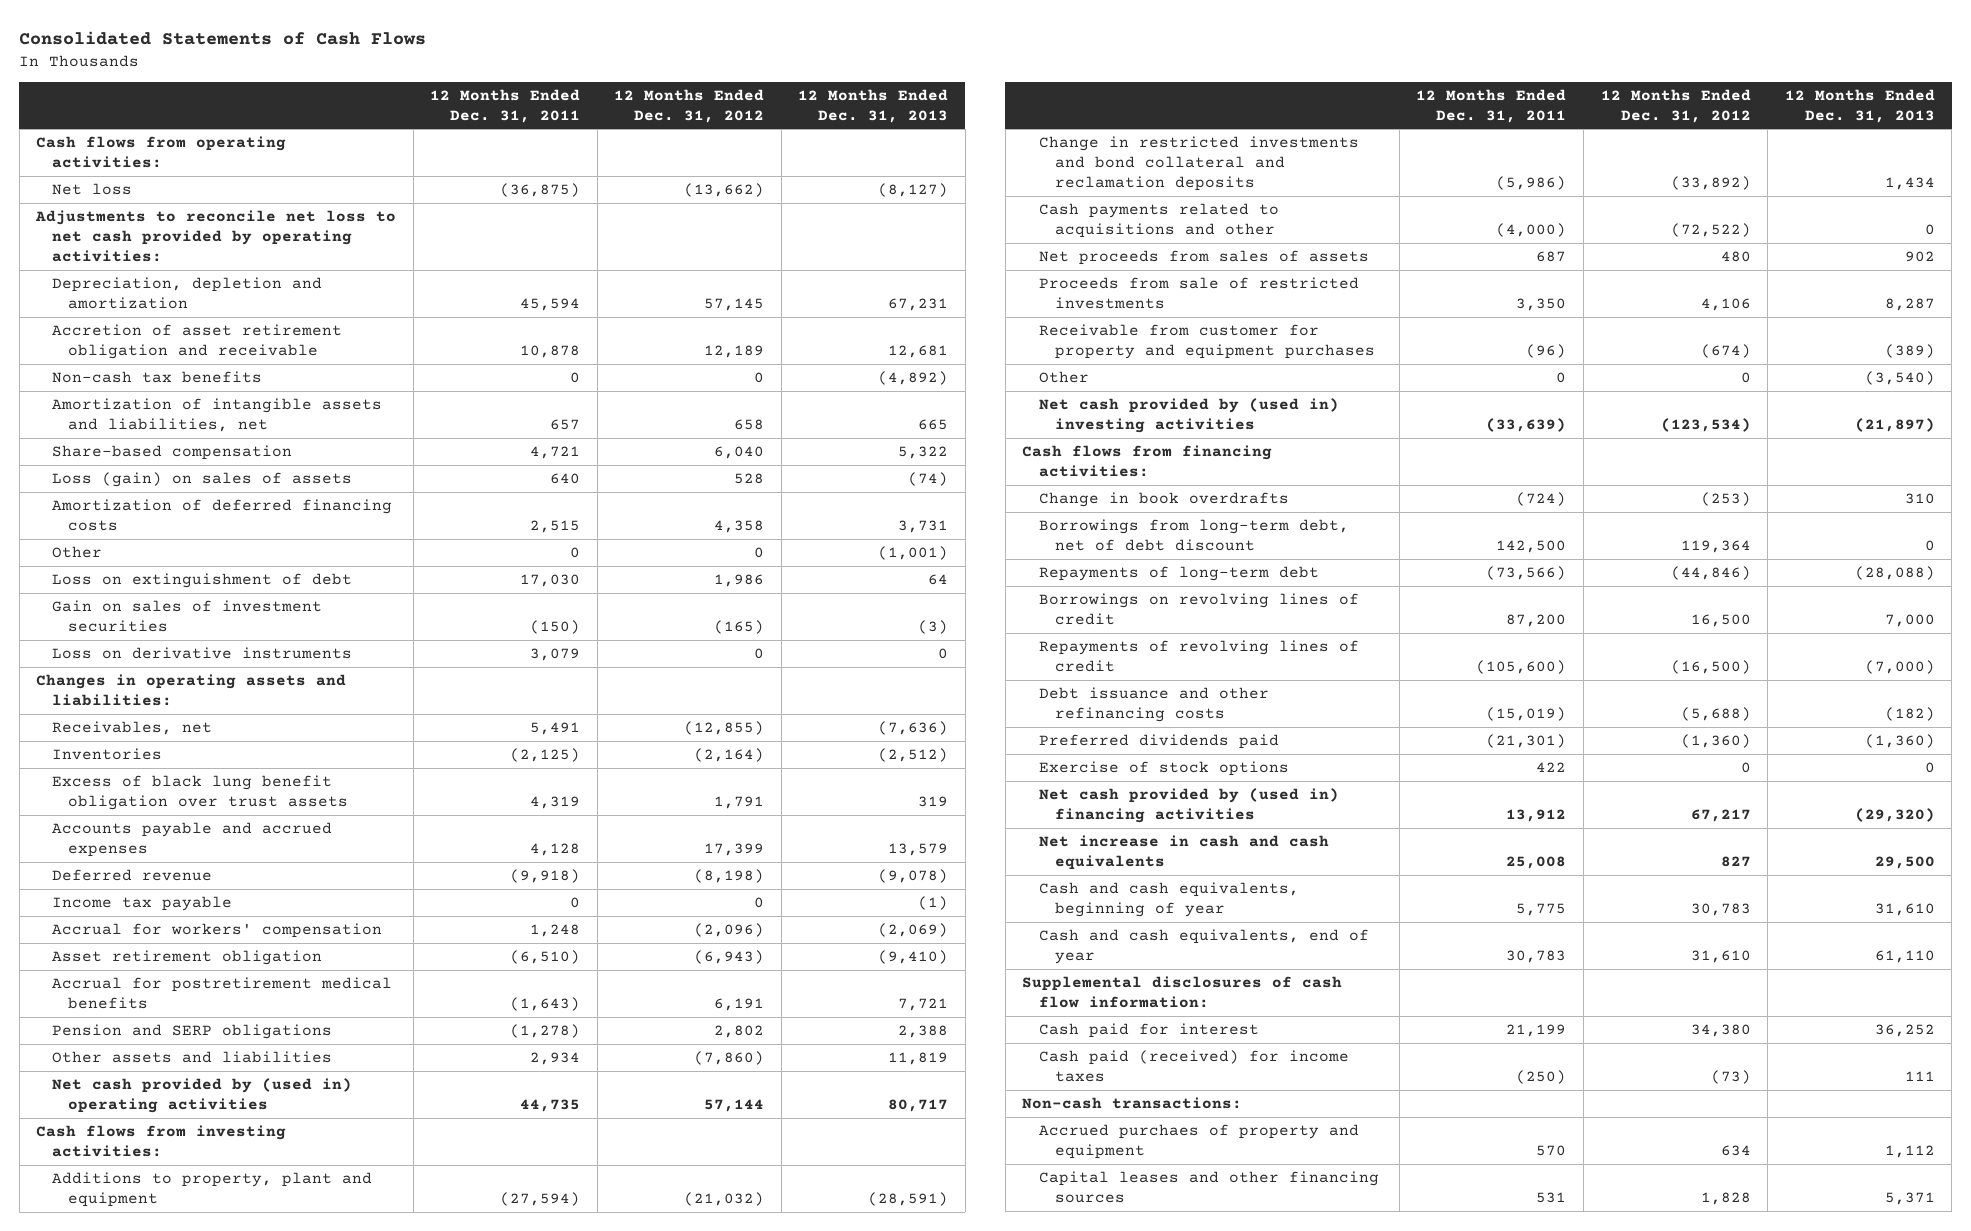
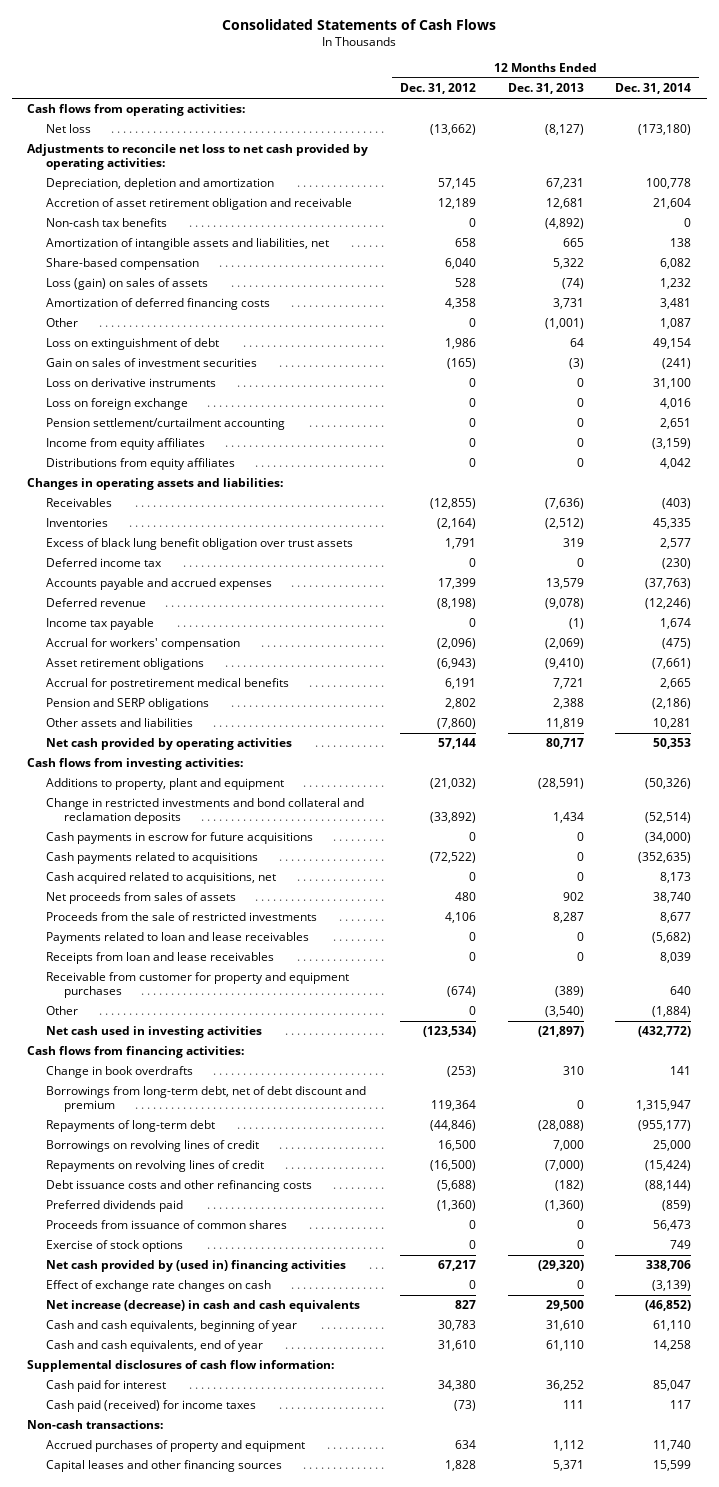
- | 12 Months Ended Dec. 31, 2011 | 12 Months Ended Dec. 31, 2012 | 12 Months Ended Dec. 31, 2013
+ | 12 Months Ended Dec. 31, 2012 | 12 Months Ended Dec. 31, 2013 | 12 Months Ended Dec. 31, 2014
+ Loss on foreign exchange | 0 | 0 | 4,016
+ Pension settlement/curtailment accounting | 0 | 0 | 2,651
+ Income from equity affiliates | 0 | 0 | (3,159)
+ Distributions from equity affiliates | 0 | 0 | 4,042
- Receivables, net | 5,491 | (12,855) | (7,636)
+ Receivables | (12,855) | (7,636) | (403)
+ Deferred income tax | 0 | 0 | (230)
- Asset retirement obligation | (6,510) | (6,943) | (9,410)
+ Asset retirement obligations | (6,943) | (9,410) | (7,661)
- Net cash provided by (used in) operating activities | 44,735 | 57,144 | 80,717
+ Net cash provided by operating activities | 57,144 | 80,717 | 50,353
- Cash payments related to acquisitions and other | (4,000) | (72,522) | 0
+ Cash payments in escrow for future acquisitions | 0 | 0 | (34,000)
+ Cash payments related to acquisitions | (72,522) | 0 | (352,635)
+ Cash acquired related to acquisitions, net | 0 | 0 | 8,173
- Proceeds from sale of restricted investments | 3,350 | 4,106 | 8,287
+ Proceeds from the sale of restricted investments | 4,106 | 8,287 | 8,677
+ Payments related to loan and lease receivables | 0 | 0 | (5,682)
+ Receipts from loan and lease receivables | 0 | 0 | 8,039
- Net cash provided by (used in) investing activities | (33,639) | (123,534) | (21,897)
+ Net cash used in investing activities | (123,534) | (21,897) | (432,772)
- Borrowings from long-term debt, net of debt discount | 142,500 | 119,364 | 0
+ Borrowings from long-term debt, net of debt discount and premium | 119,364 | 0 | 1,315,947
- Repayments of revolving lines of credit | (105,600) | (16,500) | (7,000)
- Debt issuance and other refinancing costs | (15,019) | (5,688) | (182)
+ Repayments on revolving lines of credit | (16,500) | (7,000) | (15,424)
+ Debt issuance costs and other refinancing costs | (5,688) | (182) | (88,144)
+ Proceeds from issuance of common shares | 0 | 0 | 56,473
- Net increase in cash and cash equivalents | 25,008 | 827 | 29,500
+ Effect of exchange rate changes on cash | 0 | 0 | (3,139)
+ Net increase (decrease) in cash and cash equivalents | 827 | 29,500 | (46,852)
- Accrued purchaes of property and equipment | 570 | 634 | 1,112
+ Accrued purchases of property and equipment | 634 | 1,112 | 11,740

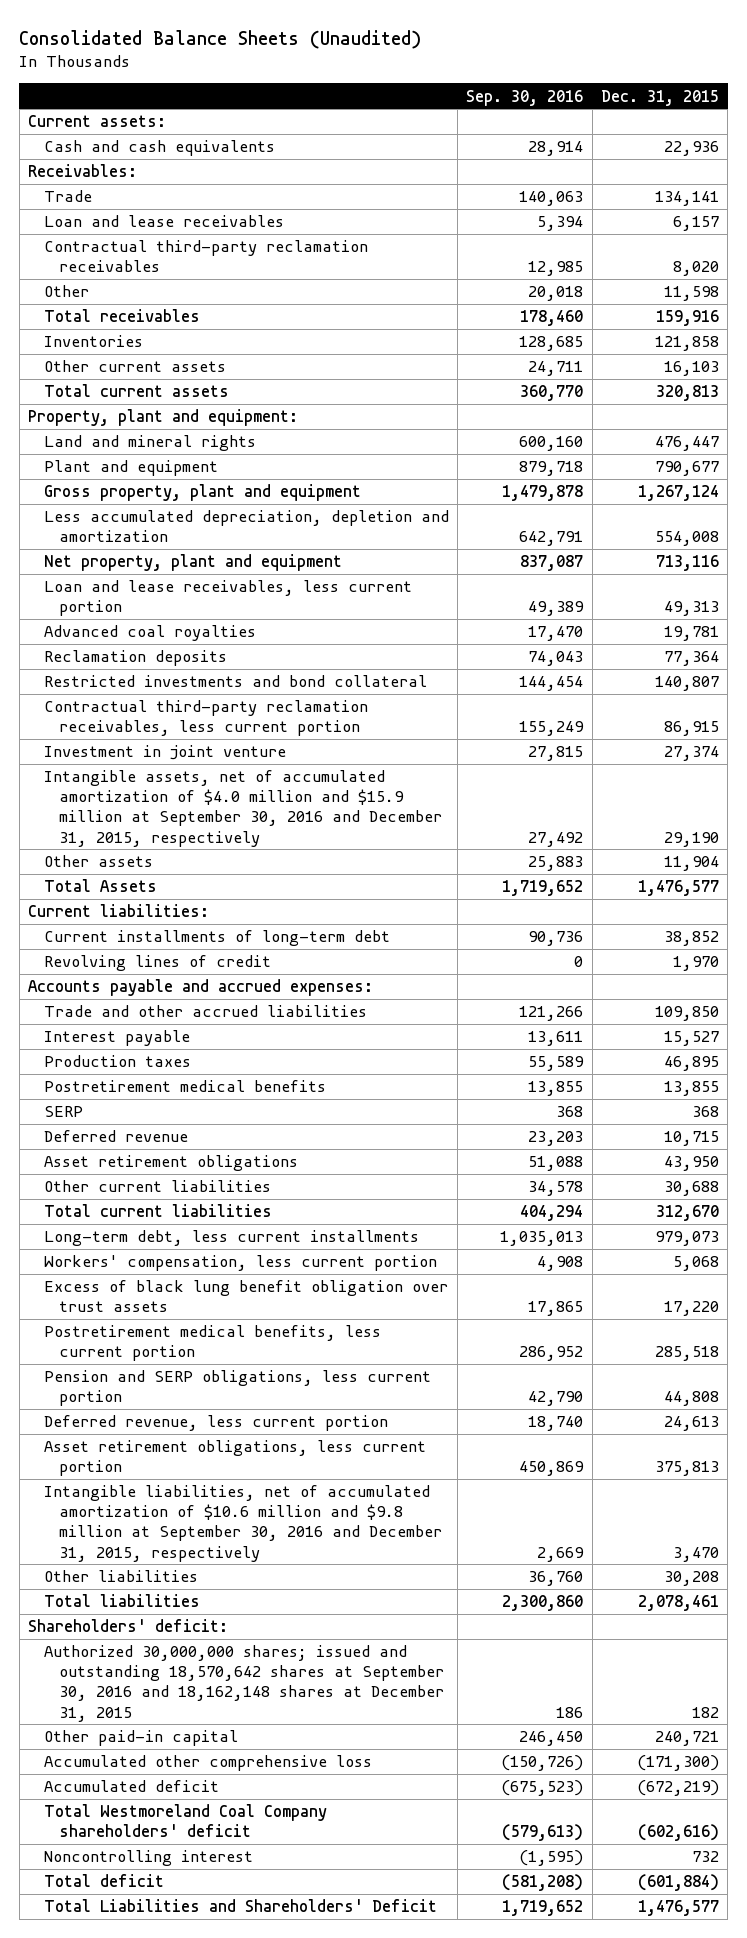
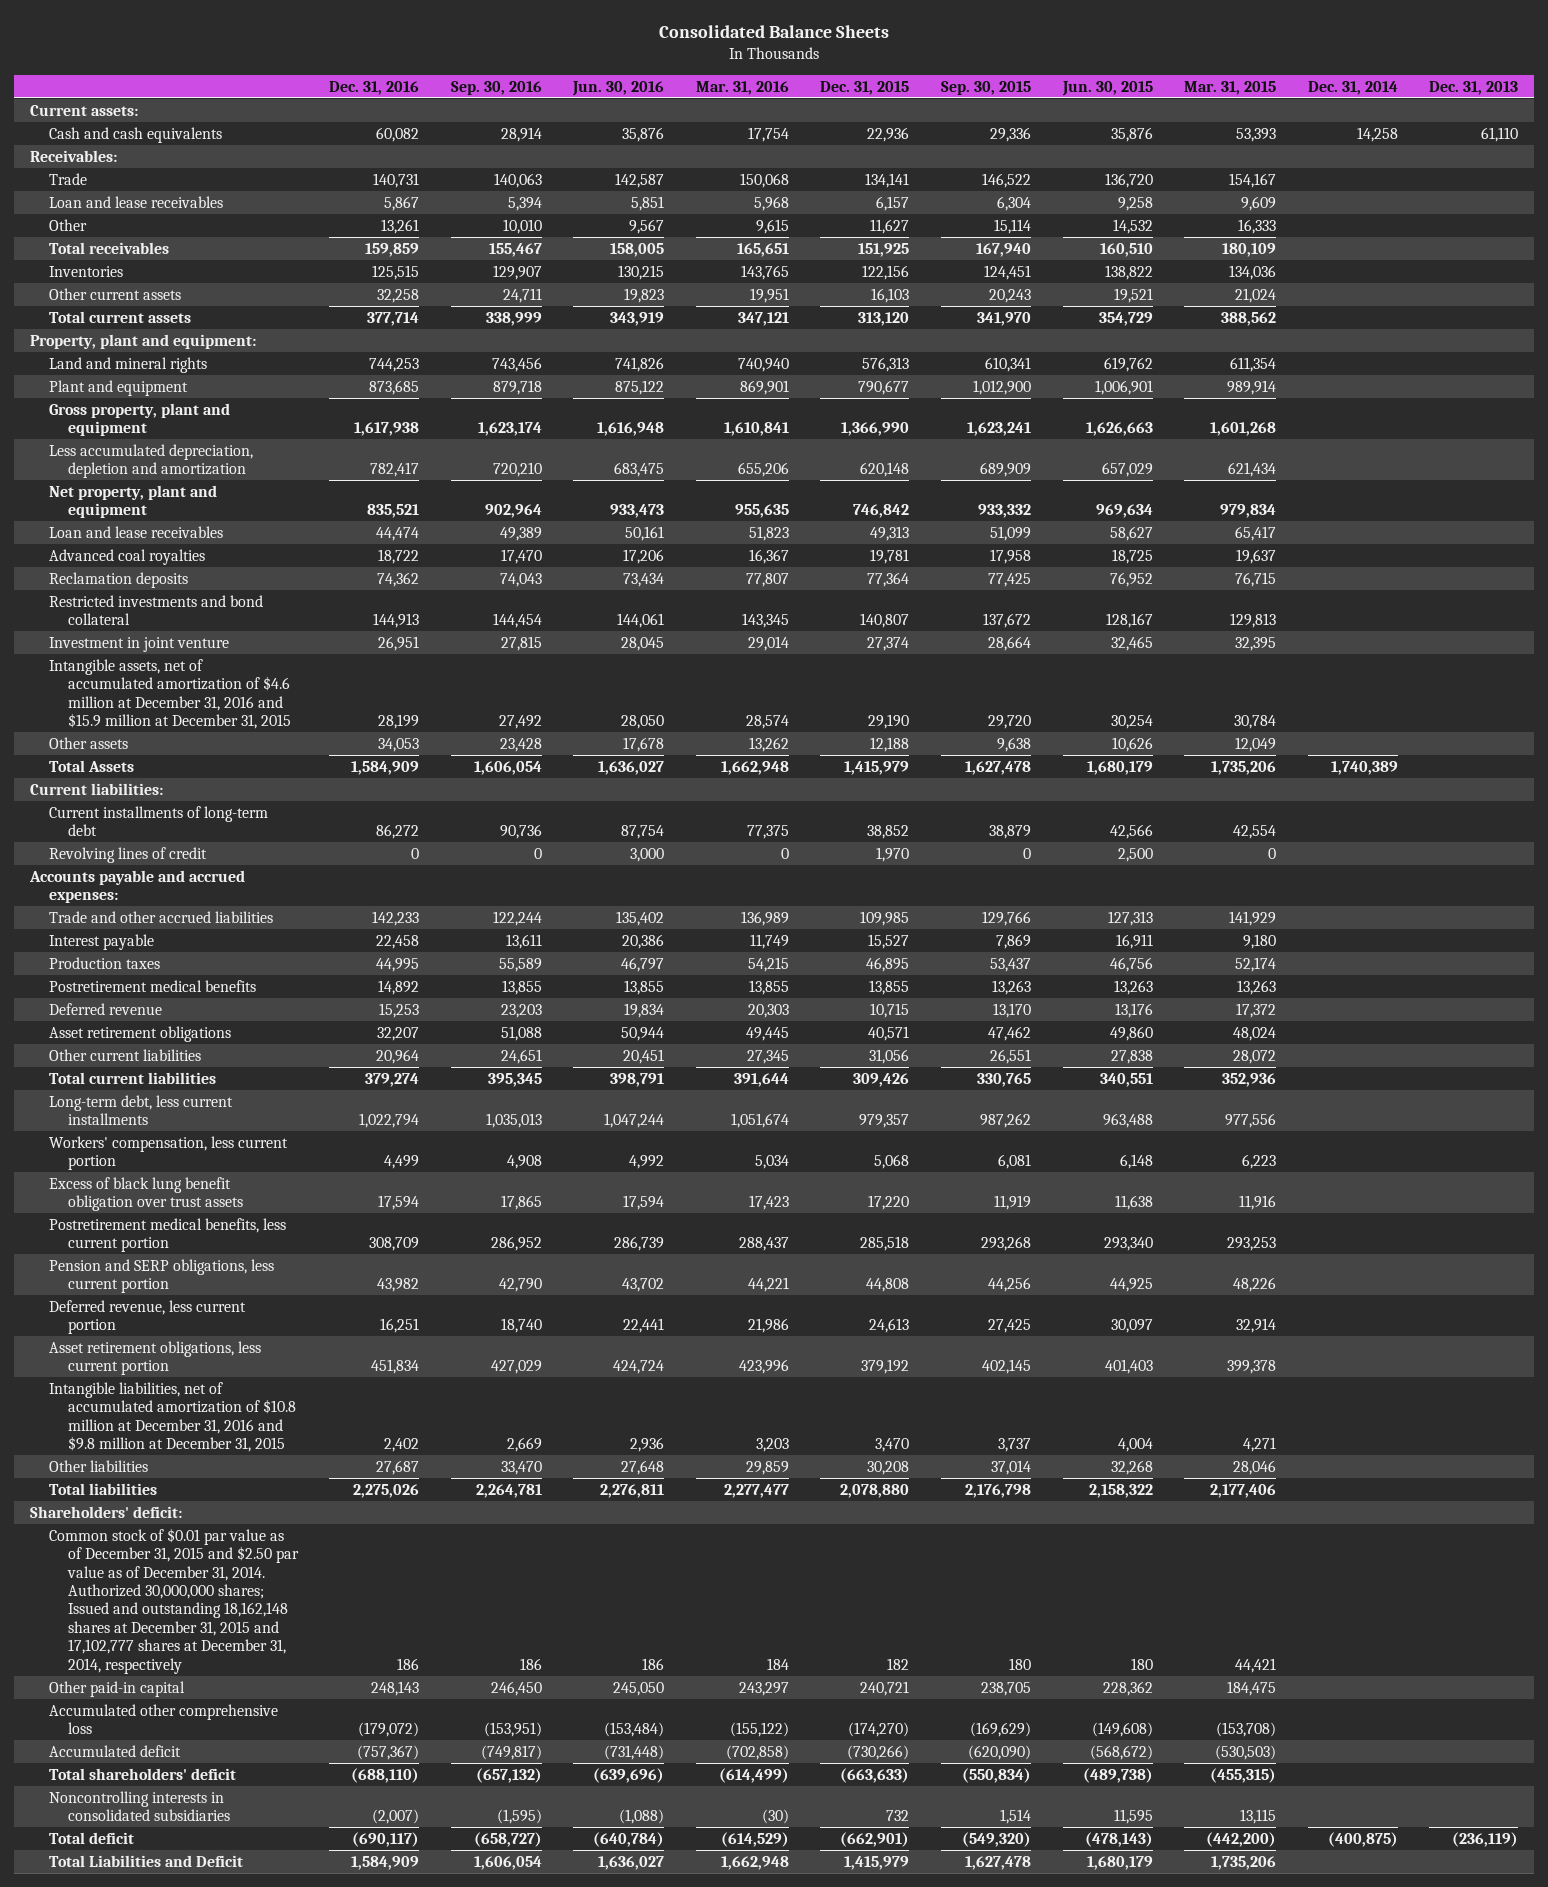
- Consolidated Balance Sheets (Unaudited)
+ Consolidated Balance Sheets
- | Sep. 30, 2016 | Dec. 31, 2015
+ | Dec. 31, 2016 | Sep. 30, 2016 | Jun. 30, 2016 | Mar. 31, 2016 | Dec. 31, 2015 | Sep. 30, 2015 | Jun. 30, 2015 | Mar. 31, 2015 | Dec. 31, 2014 | Dec. 31, 2013
- Contractual third-party reclamation receivables | 12,985 | 8,020
- Other | 20,018 | 11,598
- Total receivables | 178,460 | 159,916
- Inventories | 128,685 | 121,858
+ Other | 13,261 | 10,010 | 9,567 | 9,615 | 11,627 | 15,114 | 14,532 | 16,333 | |
+ Total receivables | 159,859 | 155,467 | 158,005 | 165,651 | 151,925 | 167,940 | 160,510 | 180,109 | |
+ Inventories | 125,515 | 129,907 | 130,215 | 143,765 | 122,156 | 124,451 | 138,822 | 134,036 | |
- Total current assets | 360,770 | 320,813
+ Total current assets | 377,714 | 338,999 | 343,919 | 347,121 | 313,120 | 341,970 | 354,729 | 388,562 | |
- Land and mineral rights | 600,160 | 476,447
+ Land and mineral rights | 744,253 | 743,456 | 741,826 | 740,940 | 576,313 | 610,341 | 619,762 | 611,354 | |
- Gross property, plant and equipment | 1,479,878 | 1,267,124
- Less accumulated depreciation, depletion and amortization | 642,791 | 554,008
- Net property, plant and equipment | 837,087 | 713,116
- Loan and lease receivables, less current portion | 49,389 | 49,313
+ Gross property, plant and equipment | 1,617,938 | 1,623,174 | 1,616,948 | 1,610,841 | 1,366,990 | 1,623,241 | 1,626,663 | 1,601,268 | |
+ Less accumulated depreciation, depletion and amortization | 782,417 | 720,210 | 683,475 | 655,206 | 620,148 | 689,909 | 657,029 | 621,434 | |
+ Net property, plant and equipment | 835,521 | 902,964 | 933,473 | 955,635 | 746,842 | 933,332 | 969,634 | 979,834 | |
+ Loan and lease receivables | 44,474 | 49,389 | 50,161 | 51,823 | 49,313 | 51,099 | 58,627 | 65,417 | |
- Contractual third-party reclamation receivables, less current portion | 155,249 | 86,915
- Intangible assets, net of accumulated amortization of $4.0 million and $15.9 million at September 30, 2016 and December 31, 2015, respectively | 27,492 | 29,190
- Other assets | 25,883 | 11,904
- Total Assets | 1,719,652 | 1,476,577
+ Intangible assets, net of accumulated amortization of $4.6 million at December 31, 2016 and $15.9 million at December 31, 2015 | 28,199 | 27,492 | 28,050 | 28,574 | 29,190 | 29,720 | 30,254 | 30,784 | |
+ Other assets | 34,053 | 23,428 | 17,678 | 13,262 | 12,188 | 9,638 | 10,626 | 12,049 | |
+ Total Assets | 1,584,909 | 1,606,054 | 1,636,027 | 1,662,948 | 1,415,979 | 1,627,478 | 1,680,179 | 1,735,206 | 1,740,389 |
- Trade and other accrued liabilities | 121,266 | 109,850
+ Trade and other accrued liabilities | 142,233 | 122,244 | 135,402 | 136,989 | 109,985 | 129,766 | 127,313 | 141,929 | |
- SERP | 368 | 368
- Asset retirement obligations | 51,088 | 43,950
- Other current liabilities | 34,578 | 30,688
- Total current liabilities | 404,294 | 312,670
- Long-term debt, less current installments | 1,035,013 | 979,073
+ Asset retirement obligations | 32,207 | 51,088 | 50,944 | 49,445 | 40,571 | 47,462 | 49,860 | 48,024 | |
+ Other current liabilities | 20,964 | 24,651 | 20,451 | 27,345 | 31,056 | 26,551 | 27,838 | 28,072 | |
+ Total current liabilities | 379,274 | 395,345 | 398,791 | 391,644 | 309,426 | 330,765 | 340,551 | 352,936 | |
+ Long-term debt, less current installments | 1,022,794 | 1,035,013 | 1,047,244 | 1,051,674 | 979,357 | 987,262 | 963,488 | 977,556 | |
- Asset retirement obligations, less current portion | 450,869 | 375,813
- Intangible liabilities, net of accumulated amortization of $10.6 million and $9.8 million at September 30, 2016 and December 31, 2015, respectively | 2,669 | 3,470
- Other liabilities | 36,760 | 30,208
- Total liabilities | 2,300,860 | 2,078,461
+ Asset retirement obligations, less current portion | 451,834 | 427,029 | 424,724 | 423,996 | 379,192 | 402,145 | 401,403 | 399,378 | |
+ Intangible liabilities, net of accumulated amortization of $10.8 million at December 31, 2016 and $9.8 million at December 31, 2015 | 2,402 | 2,669 | 2,936 | 3,203 | 3,470 | 3,737 | 4,004 | 4,271 | |
+ Other liabilities | 27,687 | 33,470 | 27,648 | 29,859 | 30,208 | 37,014 | 32,268 | 28,046 | |
+ Total liabilities | 2,275,026 | 2,264,781 | 2,276,811 | 2,277,477 | 2,078,880 | 2,176,798 | 2,158,322 | 2,177,406 | |
- Authorized 30,000,000 shares; issued and outstanding 18,570,642 shares at September 30, 2016 and 18,162,148 shares at December 31, 2015 | 186 | 182
+ Common stock of $0.01 par value as of December 31, 2015 and $2.50 par value as of December 31, 2014. Authorized 30,000,000 shares; Issued and outstanding 18,162,148 shares at December 31, 2015 and 17,102,777 shares at December 31, 2014, respectively | 186 | 186 | 186 | 184 | 182 | 180 | 180 | 44,421 | |
- Accumulated other comprehensive loss | (150,726) | (171,300)
- Accumulated deficit | (675,523) | (672,219)
- Total Westmoreland Coal Company shareholders' deficit | (579,613) | (602,616)
- Noncontrolling interest | (1,595) | 732
- Total deficit | (581,208) | (601,884)
- Total Liabilities and Shareholders' Deficit | 1,719,652 | 1,476,577
+ Accumulated other comprehensive loss | (179,072) | (153,951) | (153,484) | (155,122) | (174,270) | (169,629) | (149,608) | (153,708) | |
+ Accumulated deficit | (757,367) | (749,817) | (731,448) | (702,858) | (730,266) | (620,090) | (568,672) | (530,503) | |
+ Total shareholders' deficit | (688,110) | (657,132) | (639,696) | (614,499) | (663,633) | (550,834) | (489,738) | (455,315) | |
+ Noncontrolling interests in consolidated subsidiaries | (2,007) | (1,595) | (1,088) | (30) | 732 | 1,514 | 11,595 | 13,115 | |
+ Total deficit | (690,117) | (658,727) | (640,784) | (614,529) | (662,901) | (549,320) | (478,143) | (442,200) | (400,875) | (236,119)
+ Total Liabilities and Deficit | 1,584,909 | 1,606,054 | 1,636,027 | 1,662,948 | 1,415,979 | 1,627,478 | 1,680,179 | 1,735,206 | |

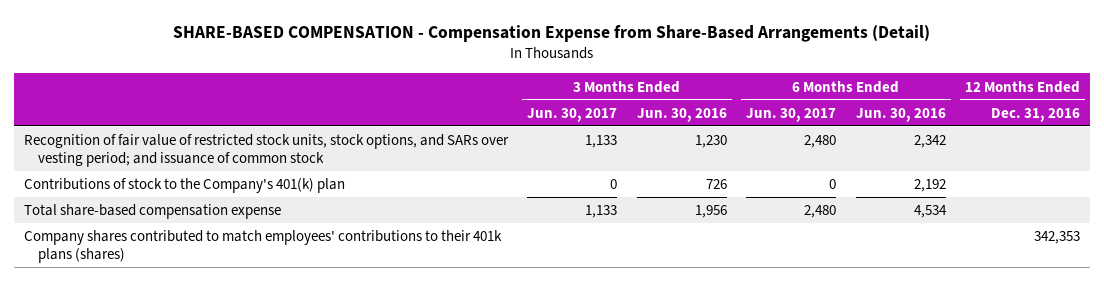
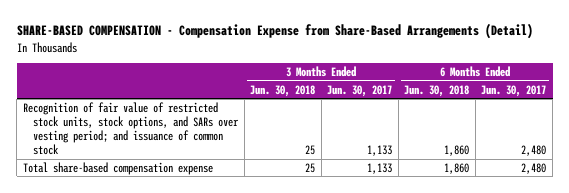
- | 3 Months Ended Jun. 30, 2017 | 3 Months Ended Jun. 30, 2016 | 6 Months Ended Jun. 30, 2017 | 6 Months Ended Jun. 30, 2016 | 12 Months Ended Dec. 31, 2016
+ | 3 Months Ended Jun. 30, 2018 | 3 Months Ended Jun. 30, 2017 | 6 Months Ended Jun. 30, 2018 | 6 Months Ended Jun. 30, 2017
- Contributions of stock to the Company's 401(k) plan | 0 | 726 | 0 | 2,192 |
- Company shares contributed to match employees' contributions to their 401k plans (shares) | | | | | 342,353

